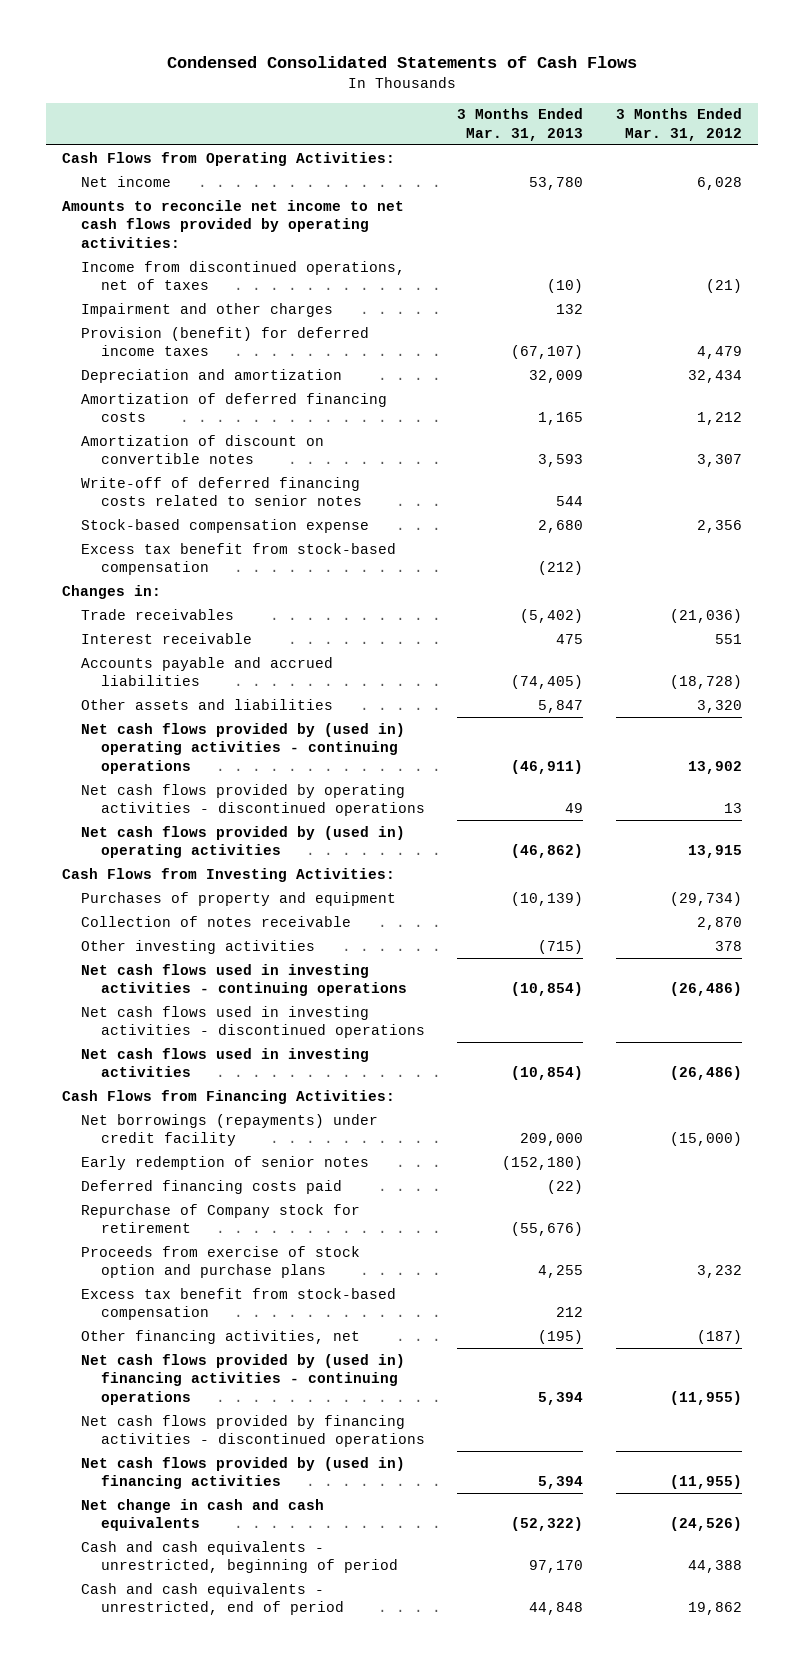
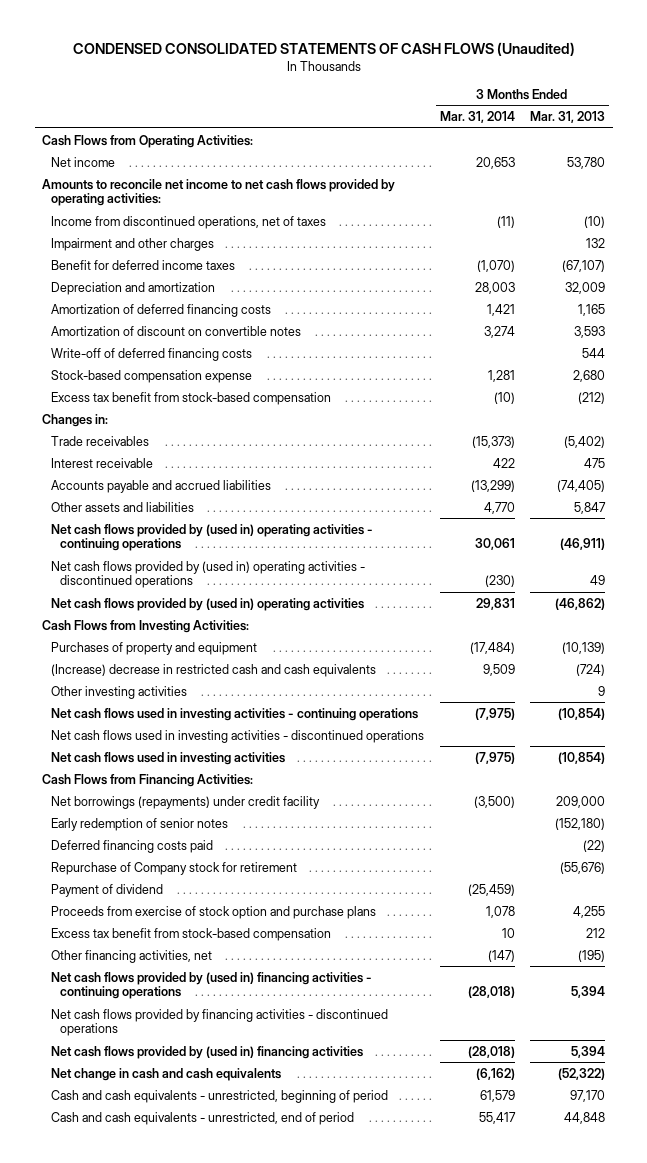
- Condensed Consolidated Statements of Cash Flows
+ CONDENSED CONSOLIDATED STATEMENTS OF CASH FLOWS (Unaudited)
- | 3 Months Ended Mar. 31, 2013 | 3 Months Ended Mar. 31, 2012
+ | 3 Months Ended Mar. 31, 2014 | 3 Months Ended Mar. 31, 2013
- Provision (benefit) for deferred income taxes | (67,107) | 4,479
+ Benefit for deferred income taxes | (1,070) | (67,107)
- Write-off of deferred financing costs related to senior notes | 544 |
+ Write-off of deferred financing costs | | 544
- Net cash flows provided by operating activities - discontinued operations | 49 | 13
+ Net cash flows provided by (used in) operating activities - discontinued operations | (230) | 49
- Collection of notes receivable | | 2,870
- Other investing activities | (715) | 378
+ (Increase) decrease in restricted cash and cash equivalents | 9,509 | (724)
+ Other investing activities | | 9
+ Payment of dividend | (25,459) |

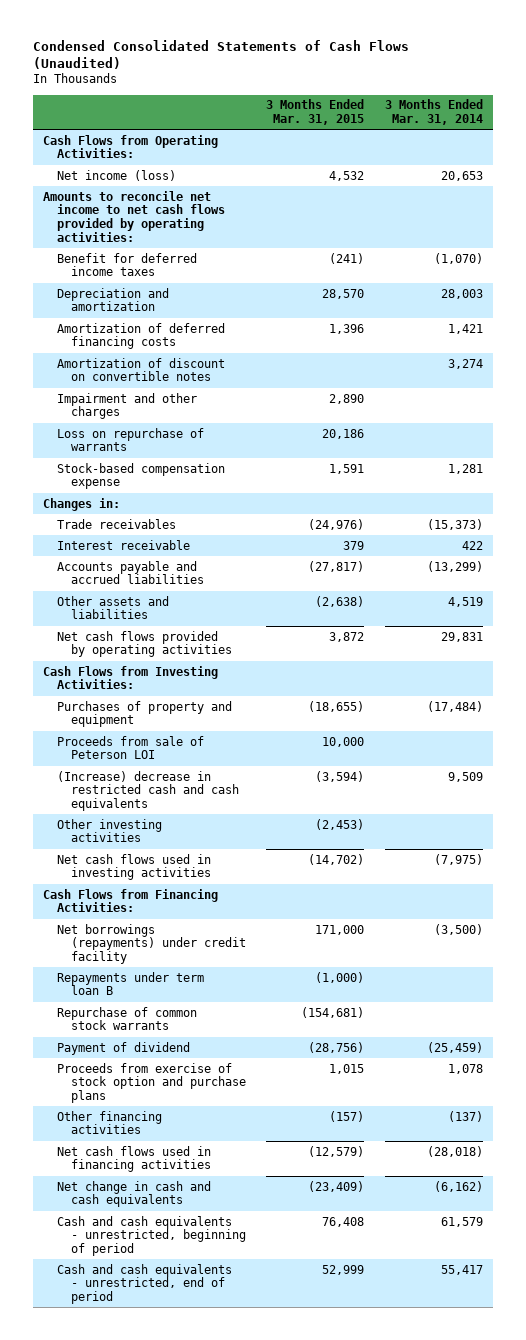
- CONDENSED CONSOLIDATED STATEMENTS OF CASH FLOWS (Unaudited)
+ Condensed Consolidated Statements of Cash Flows (Unaudited)
- | 3 Months Ended Mar. 31, 2014 | 3 Months Ended Mar. 31, 2013
+ | 3 Months Ended Mar. 31, 2015 | 3 Months Ended Mar. 31, 2014
- Net income | 20,653 | 53,780
+ Net income (loss) | 4,532 | 20,653
- Income from discontinued operations, net of taxes | (11) | (10)
- Write-off of deferred financing costs | | 544
moved down: Impairment and other charges | 2,890 |
+ Loss on repurchase of warrants | 20,186 |
- Excess tax benefit from stock-based compensation | (10) | (212)
- Other assets and liabilities | 4,770 | 5,847
- Net cash flows provided by (used in) operating activities - continuing operations | 30,061 | (46,911)
- Net cash flows provided by (used in) operating activities - discontinued operations | (230) | 49
- Net cash flows provided by (used in) operating activities | 29,831 | (46,862)
+ Other assets and liabilities | (2,638) | 4,519
+ Net cash flows provided by operating activities | 3,872 | 29,831
+ Proceeds from sale of Peterson LOI | 10,000 |
- Net cash flows used in investing activities - continuing operations | (7,975) | (10,854)
- Net cash flows used in investing activities - discontinued operations
- Early redemption of senior notes | | (152,180)
- Deferred financing costs paid | | (22)
- Repurchase of Company stock for retirement | | (55,676)
+ Repayments under term loan B | (1,000) |
+ Repurchase of common stock warrants | (154,681) |
- Excess tax benefit from stock-based compensation | 10 | 212
- Other financing activities, net | (147) | (195)
- Net cash flows provided by (used in) financing activities - continuing operations | (28,018) | 5,394
- Net cash flows provided by financing activities - discontinued operations
- Net cash flows provided by (used in) financing activities | (28,018) | 5,394
+ Other financing activities | (157) | (137)
+ Net cash flows used in financing activities | (12,579) | (28,018)

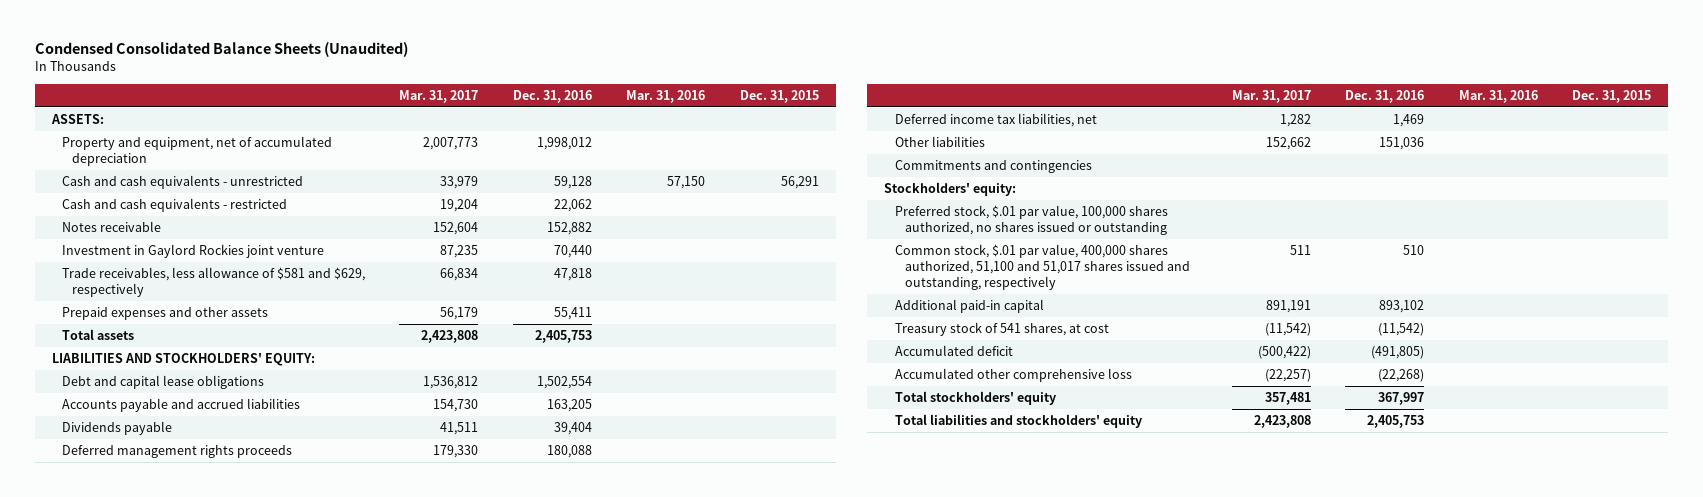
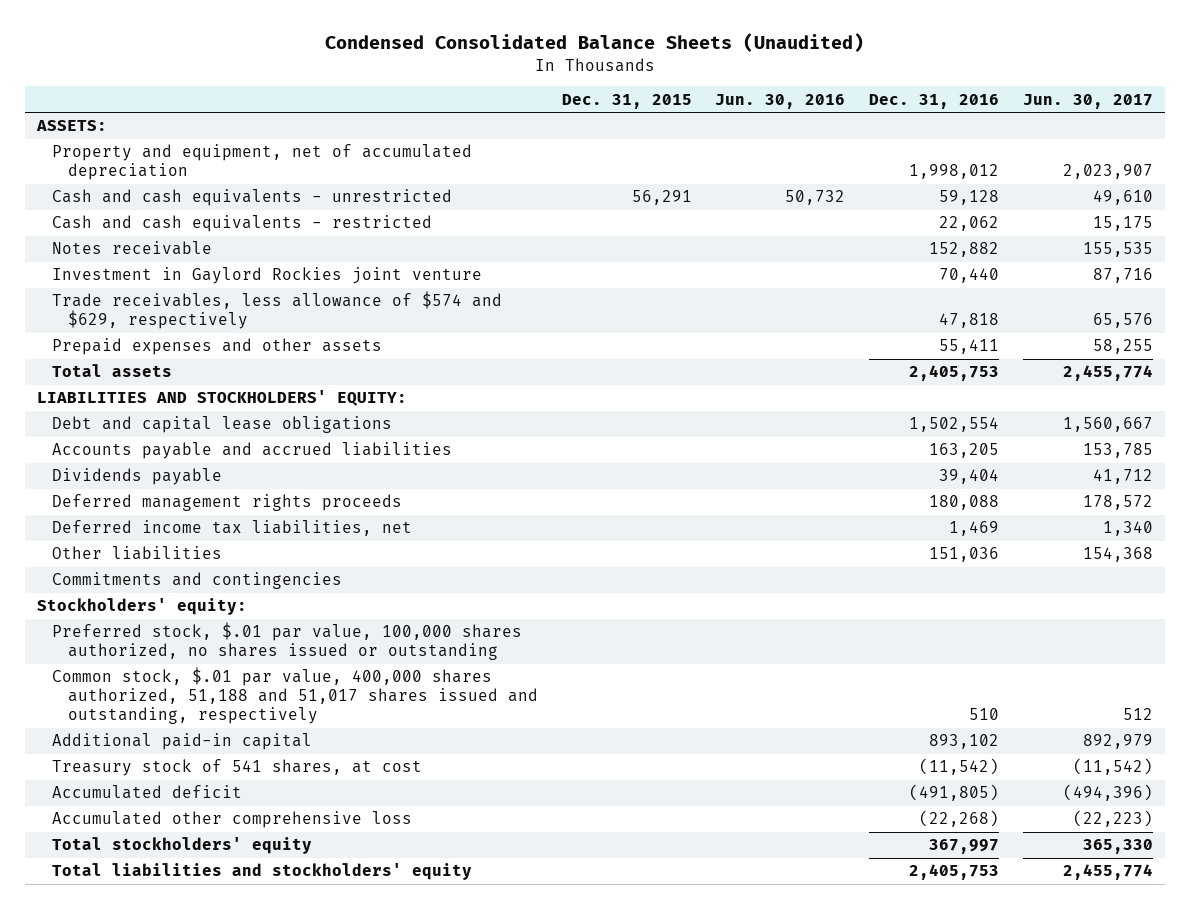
- | Mar. 31, 2017 | Dec. 31, 2016 | Mar. 31, 2016 | Dec. 31, 2015
+ | Dec. 31, 2015 | Jun. 30, 2016 | Dec. 31, 2016 | Jun. 30, 2017
- Trade receivables, less allowance of $581 and $629, respectively | 66,834 | 47,818 | |
+ Trade receivables, less allowance of $574 and $629, respectively | | | 47,818 | 65,576
- Common stock, $.01 par value, 400,000 shares authorized, 51,100 and 51,017 shares issued and outstanding, respectively | 511 | 510 | |
+ Common stock, $.01 par value, 400,000 shares authorized, 51,188 and 51,017 shares issued and outstanding, respectively | | | 510 | 512

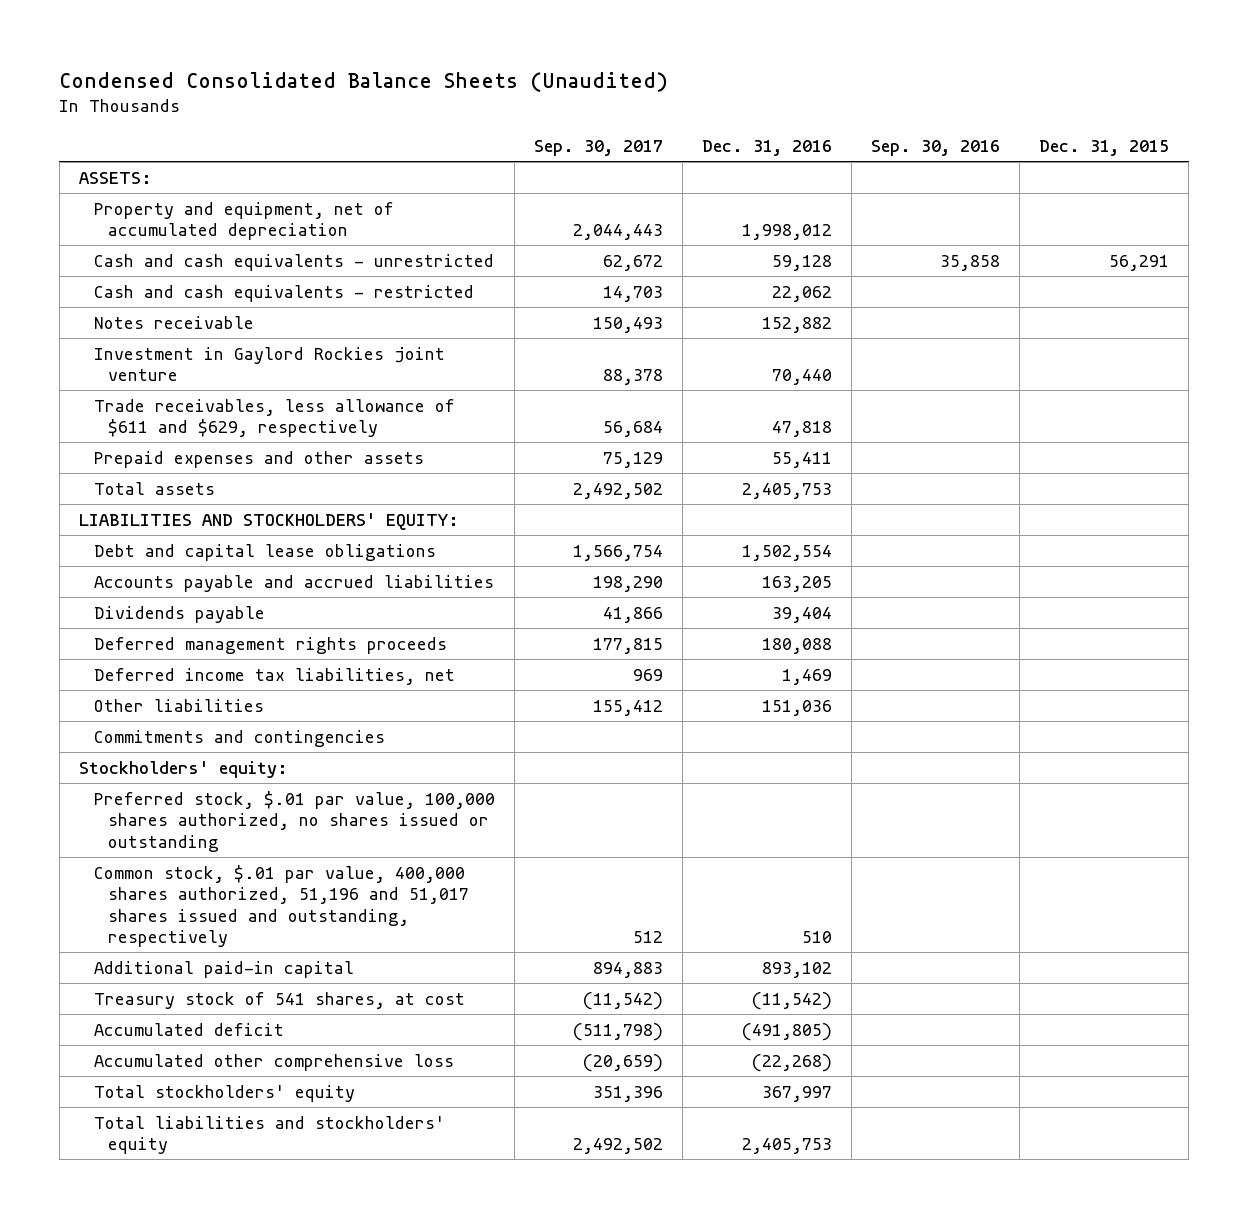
- | Dec. 31, 2015 | Jun. 30, 2016 | Dec. 31, 2016 | Jun. 30, 2017
+ | Sep. 30, 2017 | Dec. 31, 2016 | Sep. 30, 2016 | Dec. 31, 2015
- Trade receivables, less allowance of $574 and $629, respectively | | | 47,818 | 65,576
+ Trade receivables, less allowance of $611 and $629, respectively | 56,684 | 47,818 | |
- Common stock, $.01 par value, 400,000 shares authorized, 51,188 and 51,017 shares issued and outstanding, respectively | | | 510 | 512
+ Common stock, $.01 par value, 400,000 shares authorized, 51,196 and 51,017 shares issued and outstanding, respectively | 512 | 510 | |

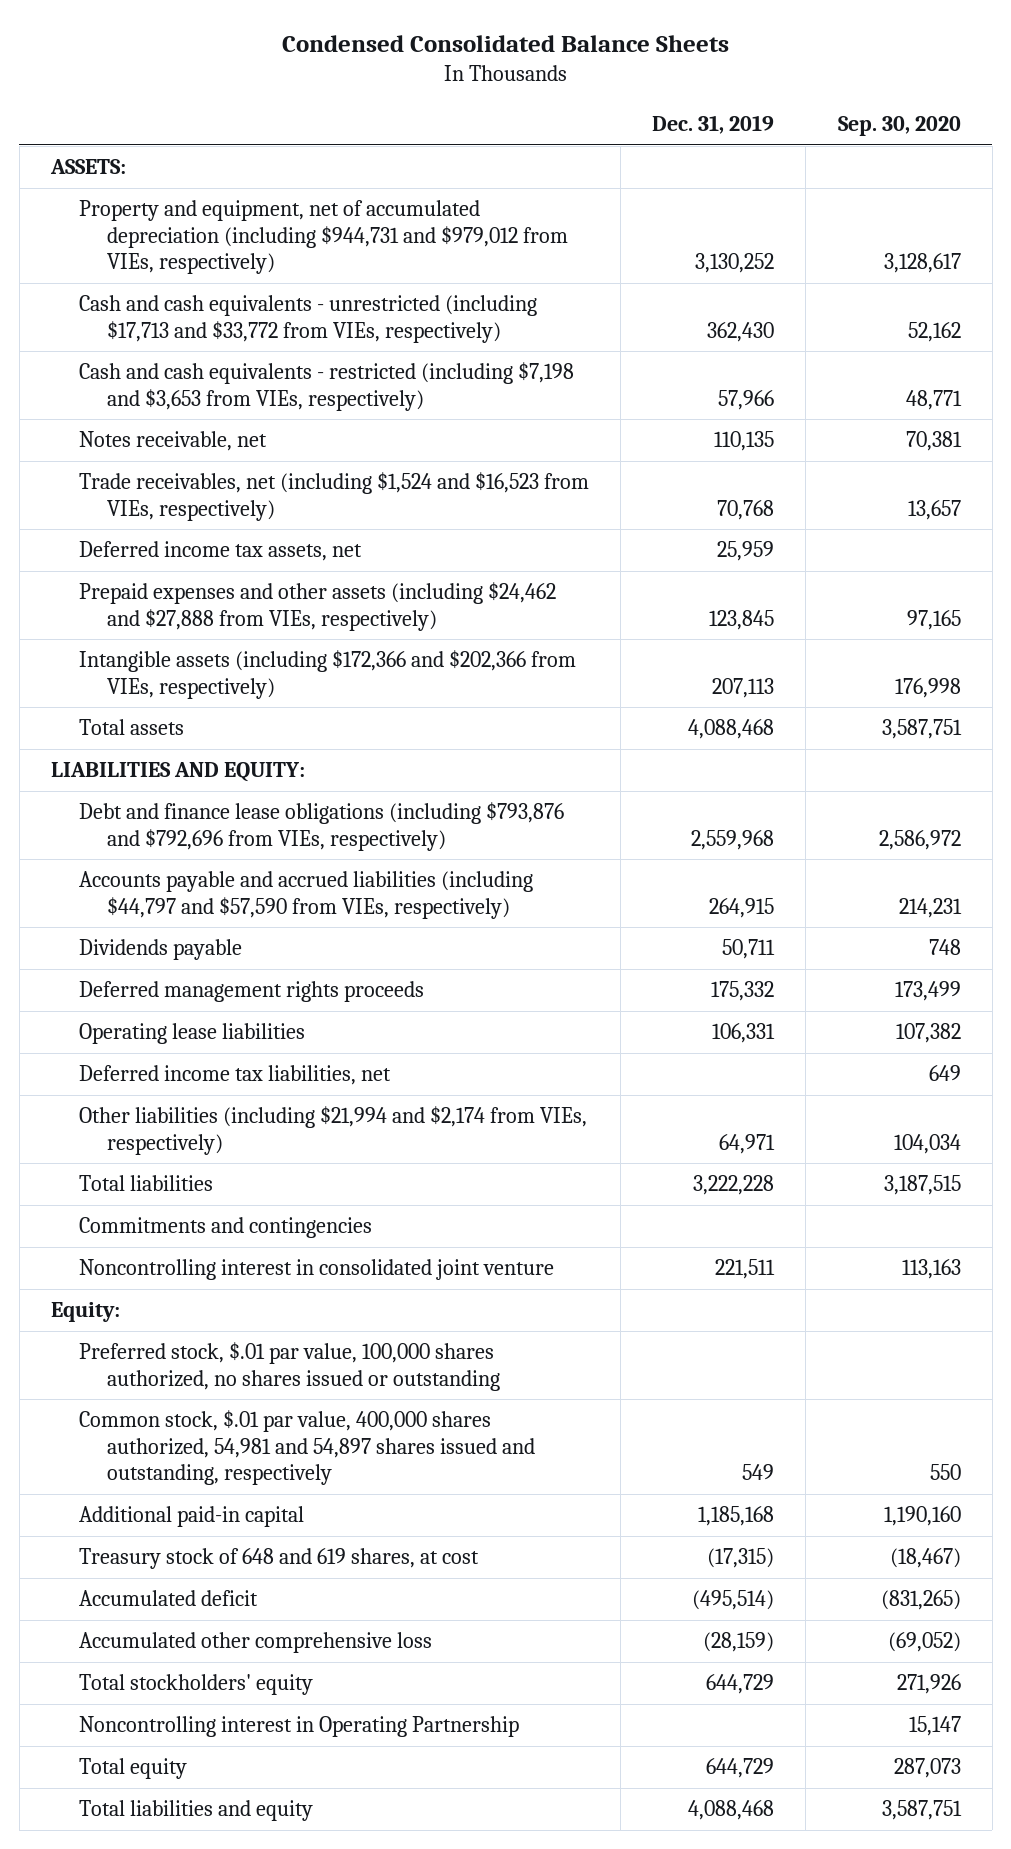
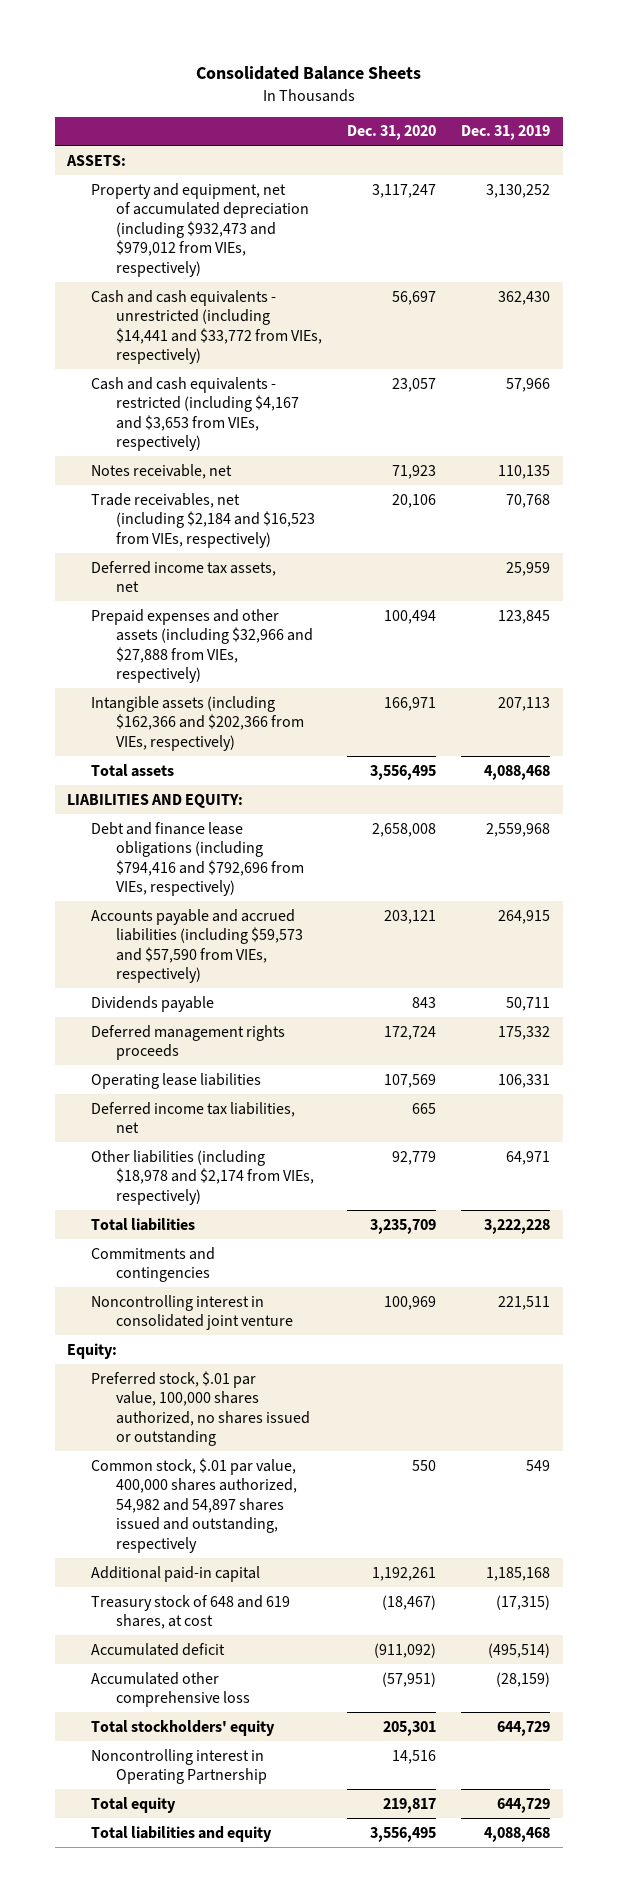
- Condensed Consolidated Balance Sheets
+ Consolidated Balance Sheets
- | Dec. 31, 2019 | Sep. 30, 2020
+ | Dec. 31, 2020 | Dec. 31, 2019
- Property and equipment, net of accumulated depreciation (including $944,731 and $979,012 from VIEs, respectively) | 3,130,252 | 3,128,617
- Cash and cash equivalents - unrestricted (including $17,713 and $33,772 from VIEs, respectively) | 362,430 | 52,162
- Cash and cash equivalents - restricted (including $7,198 and $3,653 from VIEs, respectively) | 57,966 | 48,771
+ Property and equipment, net of accumulated depreciation (including $932,473 and $979,012 from VIEs, respectively) | 3,117,247 | 3,130,252
+ Cash and cash equivalents - unrestricted (including $14,441 and $33,772 from VIEs, respectively) | 56,697 | 362,430
+ Cash and cash equivalents - restricted (including $4,167 and $3,653 from VIEs, respectively) | 23,057 | 57,966
- Trade receivables, net (including $1,524 and $16,523 from VIEs, respectively) | 70,768 | 13,657
+ Trade receivables, net (including $2,184 and $16,523 from VIEs, respectively) | 20,106 | 70,768
- Prepaid expenses and other assets (including $24,462 and $27,888 from VIEs, respectively) | 123,845 | 97,165
- Intangible assets (including $172,366 and $202,366 from VIEs, respectively) | 207,113 | 176,998
+ Prepaid expenses and other assets (including $32,966 and $27,888 from VIEs, respectively) | 100,494 | 123,845
+ Intangible assets (including $162,366 and $202,366 from VIEs, respectively) | 166,971 | 207,113
- Debt and finance lease obligations (including $793,876 and $792,696 from VIEs, respectively) | 2,559,968 | 2,586,972
- Accounts payable and accrued liabilities (including $44,797 and $57,590 from VIEs, respectively) | 264,915 | 214,231
+ Debt and finance lease obligations (including $794,416 and $792,696 from VIEs, respectively) | 2,658,008 | 2,559,968
+ Accounts payable and accrued liabilities (including $59,573 and $57,590 from VIEs, respectively) | 203,121 | 264,915
- Other liabilities (including $21,994 and $2,174 from VIEs, respectively) | 64,971 | 104,034
+ Other liabilities (including $18,978 and $2,174 from VIEs, respectively) | 92,779 | 64,971
- Common stock, $.01 par value, 400,000 shares authorized, 54,981 and 54,897 shares issued and outstanding, respectively | 549 | 550
+ Common stock, $.01 par value, 400,000 shares authorized, 54,982 and 54,897 shares issued and outstanding, respectively | 550 | 549

